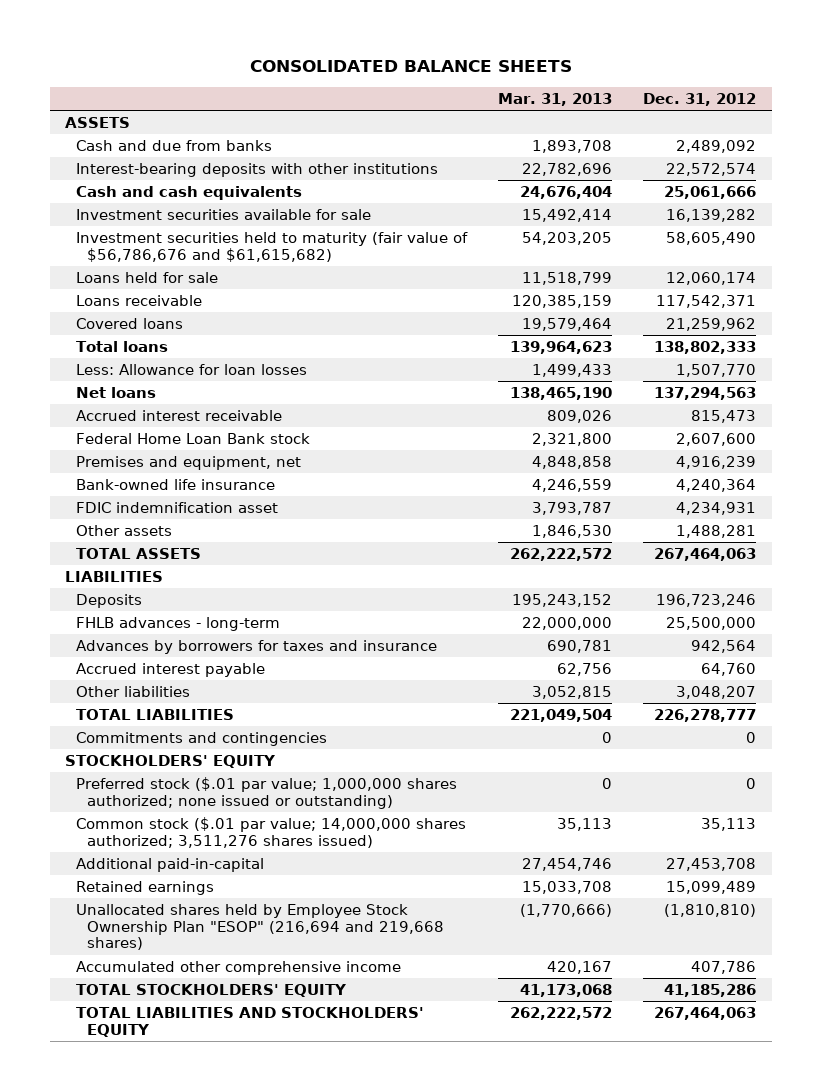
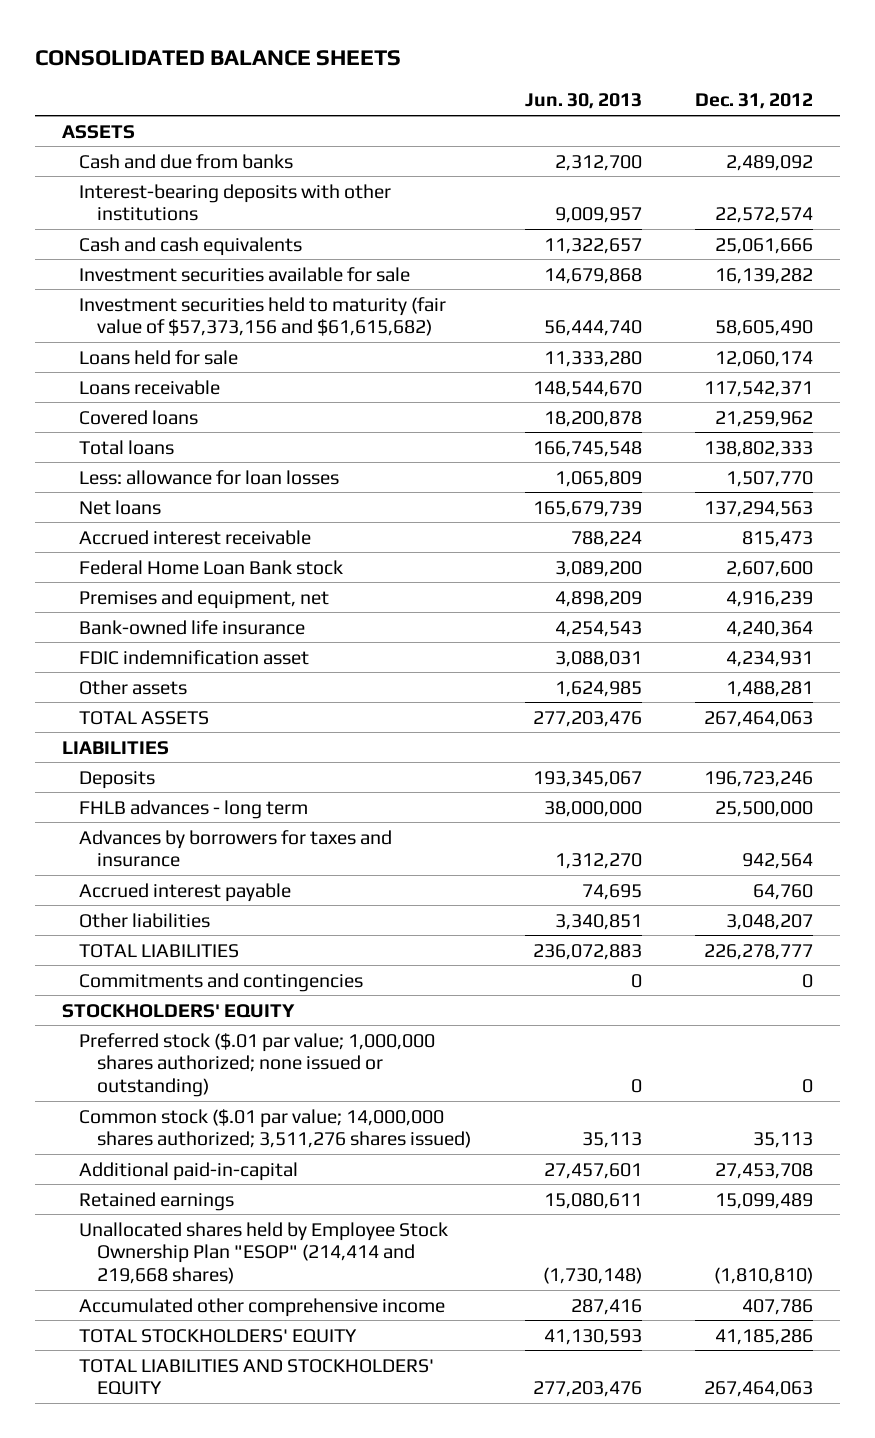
- | Mar. 31, 2013 | Dec. 31, 2012
+ | Jun. 30, 2013 | Dec. 31, 2012
- Investment securities held to maturity (fair value of $56,786,676 and $61,615,682) | 54,203,205 | 58,605,490
+ Investment securities held to maturity (fair value of $57,373,156 and $61,615,682) | 56,444,740 | 58,605,490
- Less: Allowance for loan losses | 1,499,433 | 1,507,770
+ Less: allowance for loan losses | 1,065,809 | 1,507,770
- FHLB advances - long-term | 22,000,000 | 25,500,000
+ FHLB advances - long term | 38,000,000 | 25,500,000
- Unallocated shares held by Employee Stock Ownership Plan "ESOP" (216,694 and 219,668 shares) | (1,770,666) | (1,810,810)
+ Unallocated shares held by Employee Stock Ownership Plan "ESOP" (214,414 and 219,668 shares) | (1,730,148) | (1,810,810)

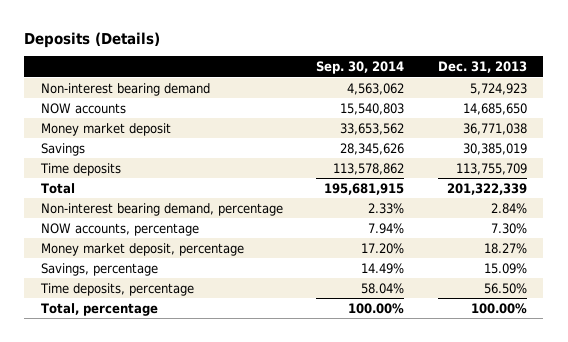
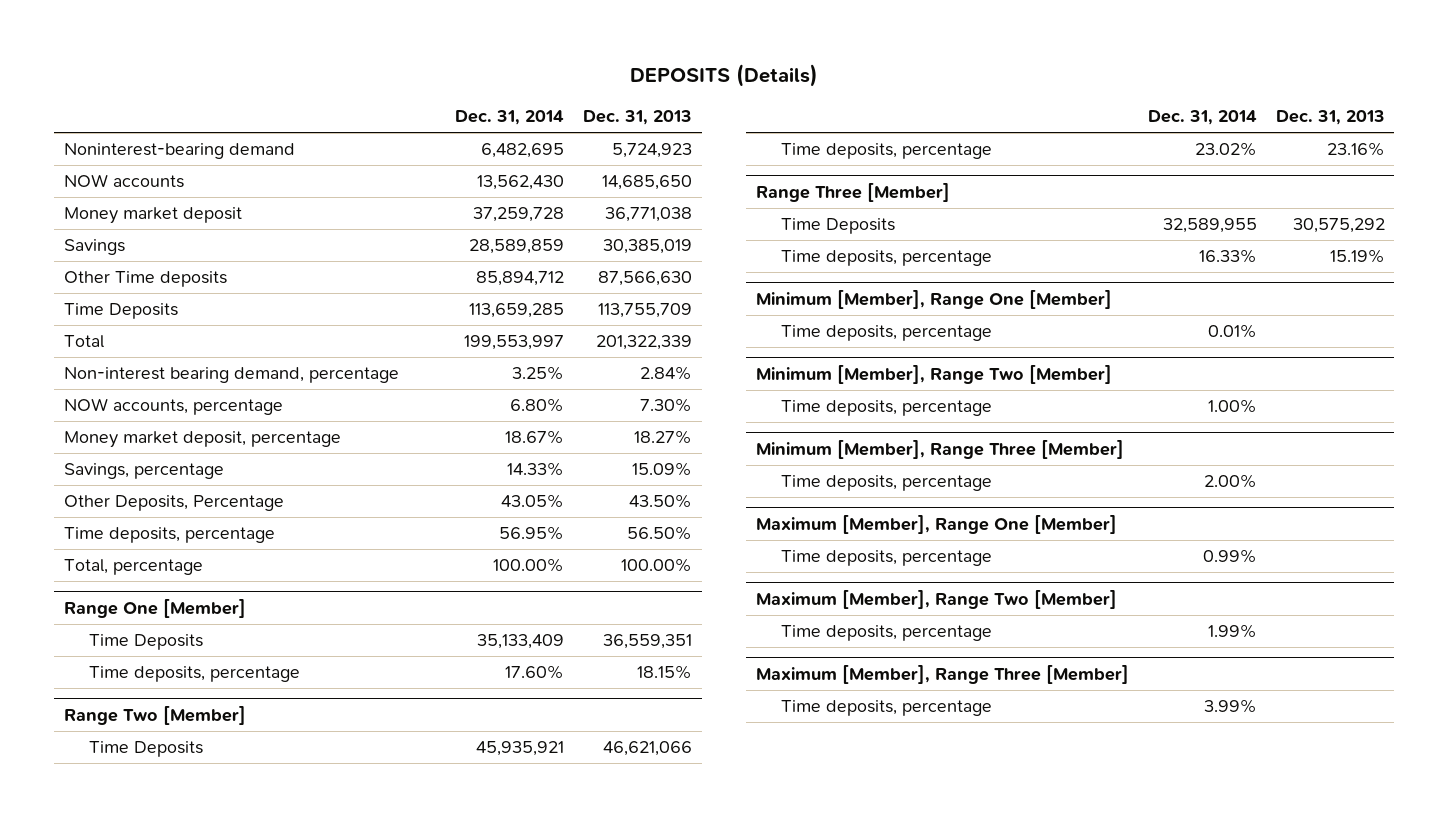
- Deposits (Details)
+ DEPOSITS (Details)
- | Sep. 30, 2014 | Dec. 31, 2013
+ | Dec. 31, 2014 | Dec. 31, 2013
- Non-interest bearing demand | 4,563,062 | 5,724,923
+ Noninterest-bearing demand | 6,482,695 | 5,724,923
- Time deposits | 113,578,862 | 113,755,709
+ Other Time deposits | 85,894,712 | 87,566,630
+ Time Deposits | 113,659,285 | 113,755,709
+ Other Deposits, Percentage | 43.05% | 43.50%
+ Range One [Member]
+ Time Deposits | 35,133,409 | 36,559,351
+ Time deposits, percentage | 17.60% | 18.15%
+ Range Two [Member]
+ Time Deposits | 45,935,921 | 46,621,066
+ Time deposits, percentage | 23.02% | 23.16%
+ Range Three [Member]
+ Time Deposits | 32,589,955 | 30,575,292
+ Time deposits, percentage | 16.33% | 15.19%
+ Minimum [Member], Range One [Member]
+ Time deposits, percentage | 0.01% |
+ Minimum [Member], Range Two [Member]
+ Time deposits, percentage | 1.00% |
+ Minimum [Member], Range Three [Member]
+ Time deposits, percentage | 2.00% |
+ Maximum [Member], Range One [Member]
+ Time deposits, percentage | 0.99% |
+ Maximum [Member], Range Two [Member]
+ Time deposits, percentage | 1.99% |
+ Maximum [Member], Range Three [Member]
+ Time deposits, percentage | 3.99% |

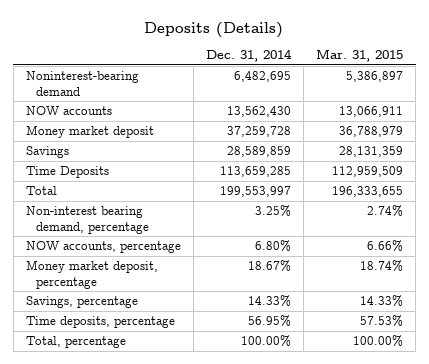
- DEPOSITS (Details)
+ Deposits (Details)
- | Dec. 31, 2014 | Dec. 31, 2013
+ | Dec. 31, 2014 | Mar. 31, 2015
- Other Time deposits | 85,894,712 | 87,566,630
- Other Deposits, Percentage | 43.05% | 43.50%
- Range One [Member]
- Time Deposits | 35,133,409 | 36,559,351
- Time deposits, percentage | 17.60% | 18.15%
- Range Two [Member]
- Time Deposits | 45,935,921 | 46,621,066
- Time deposits, percentage | 23.02% | 23.16%
- Range Three [Member]
- Time Deposits | 32,589,955 | 30,575,292
- Time deposits, percentage | 16.33% | 15.19%
- Minimum [Member], Range One [Member]
- Time deposits, percentage | 0.01% |
- Minimum [Member], Range Two [Member]
- Time deposits, percentage | 1.00% |
- Minimum [Member], Range Three [Member]
- Time deposits, percentage | 2.00% |
- Maximum [Member], Range One [Member]
- Time deposits, percentage | 0.99% |
- Maximum [Member], Range Two [Member]
- Time deposits, percentage | 1.99% |
- Maximum [Member], Range Three [Member]
- Time deposits, percentage | 3.99% |

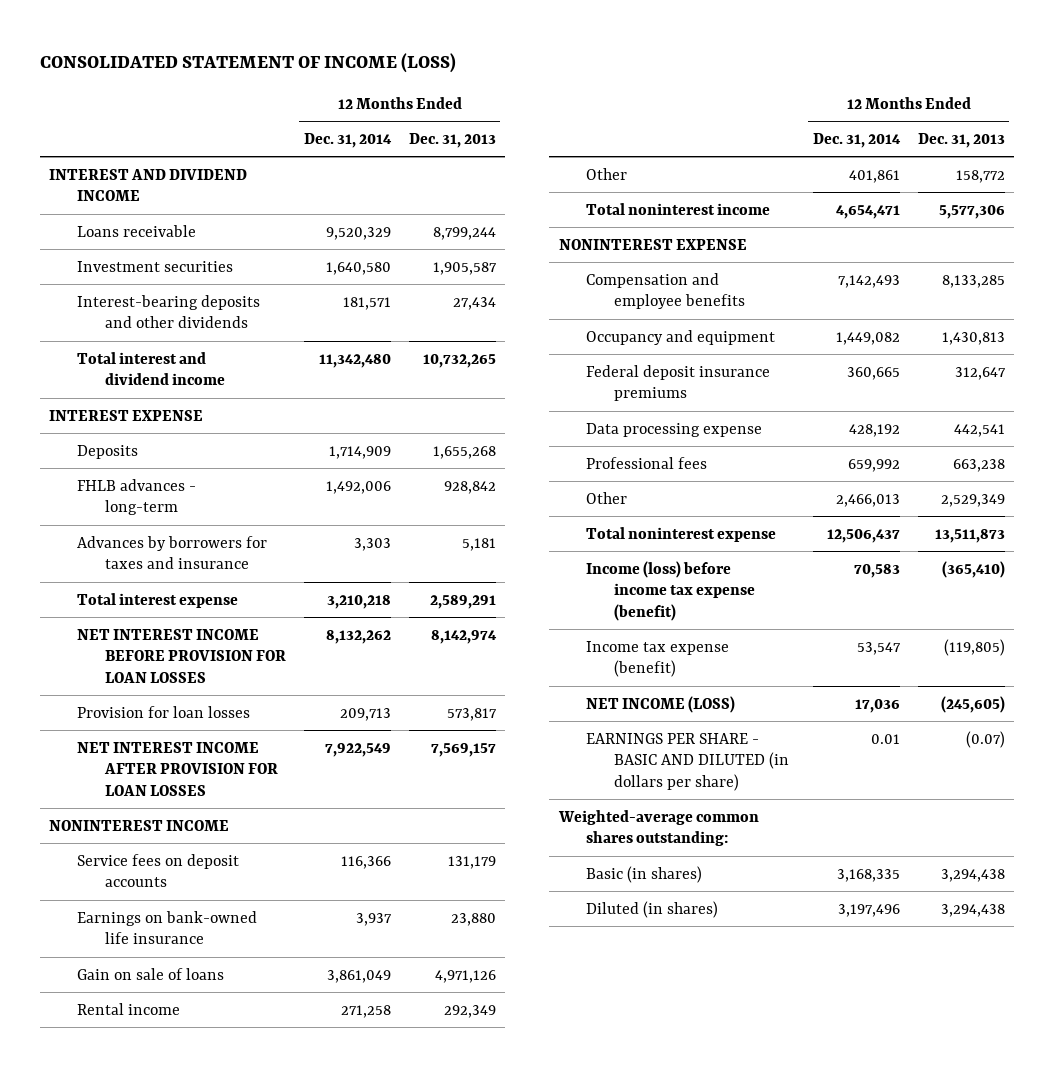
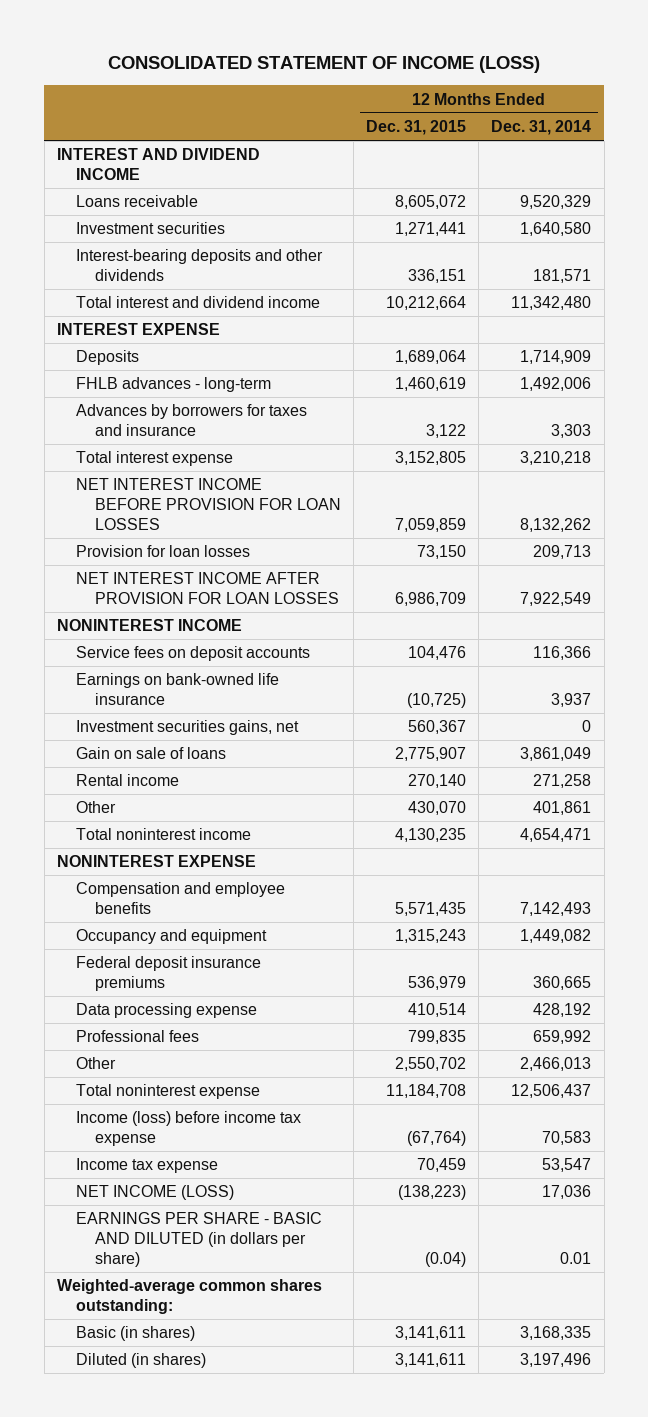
- | 12 Months Ended Dec. 31, 2014 | 12 Months Ended Dec. 31, 2013
+ | 12 Months Ended Dec. 31, 2015 | 12 Months Ended Dec. 31, 2014
+ Investment securities gains, net | 560,367 | 0
- Income (loss) before income tax expense (benefit) | 70,583 | (365,410)
- Income tax expense (benefit) | 53,547 | (119,805)
+ Income (loss) before income tax expense | (67,764) | 70,583
+ Income tax expense | 70,459 | 53,547

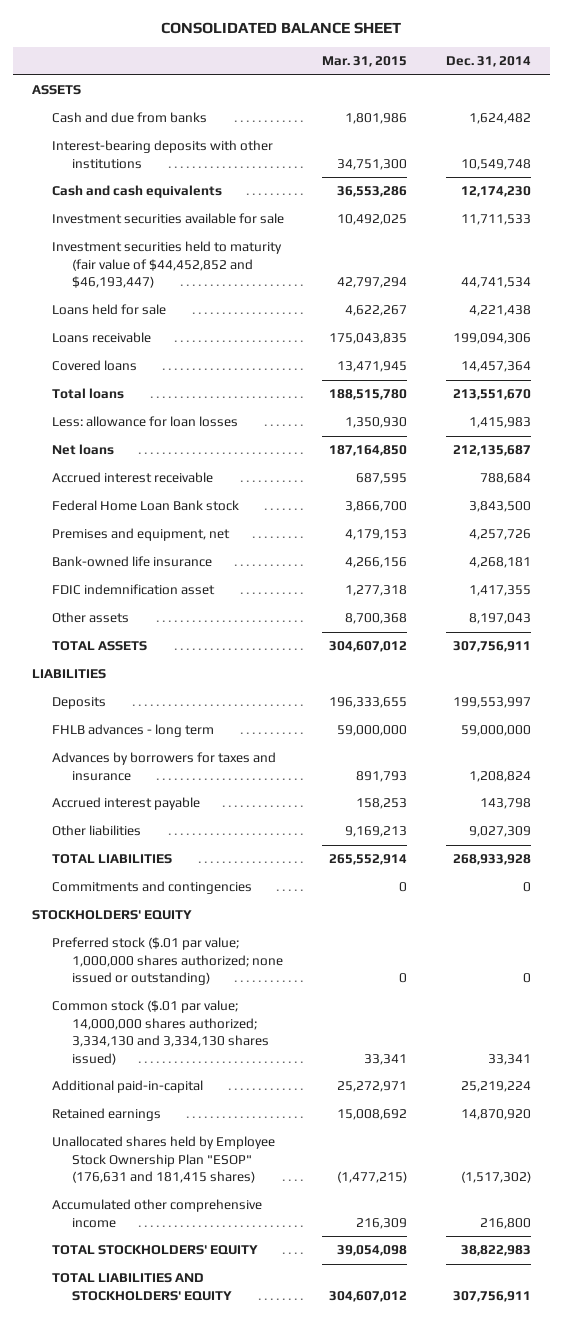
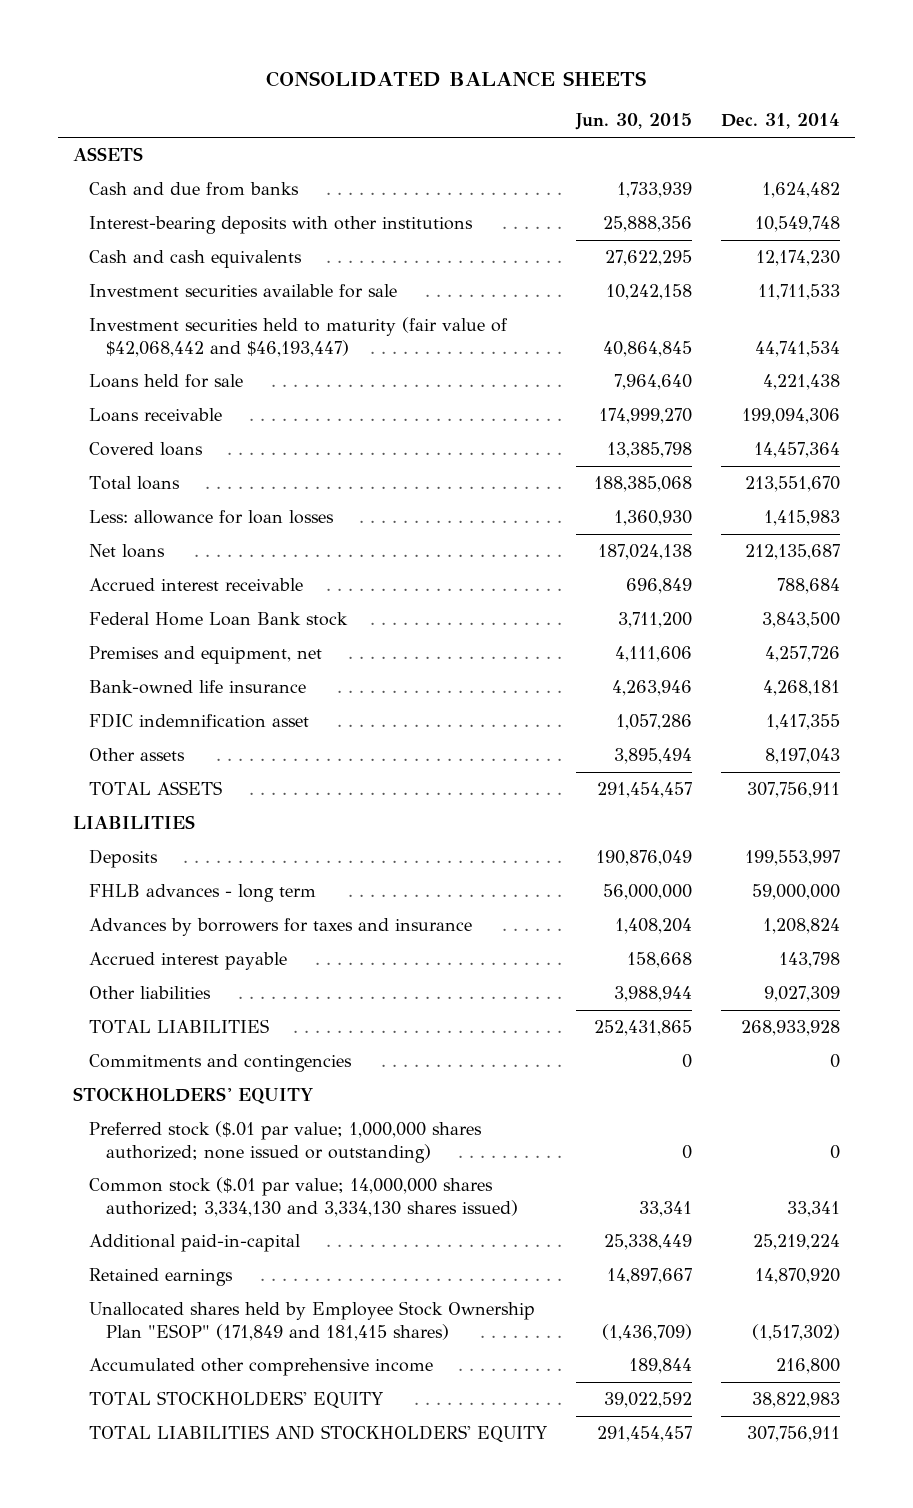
- CONSOLIDATED BALANCE SHEET
+ CONSOLIDATED BALANCE SHEETS
- | Mar. 31, 2015 | Dec. 31, 2014
+ | Jun. 30, 2015 | Dec. 31, 2014
- Investment securities held to maturity (fair value of $44,452,852 and $46,193,447) | 42,797,294 | 44,741,534
+ Investment securities held to maturity (fair value of $42,068,442 and $46,193,447) | 40,864,845 | 44,741,534
- Unallocated shares held by Employee Stock Ownership Plan "ESOP" (176,631 and 181,415 shares) | (1,477,215) | (1,517,302)
+ Unallocated shares held by Employee Stock Ownership Plan "ESOP" (171,849 and 181,415 shares) | (1,436,709) | (1,517,302)

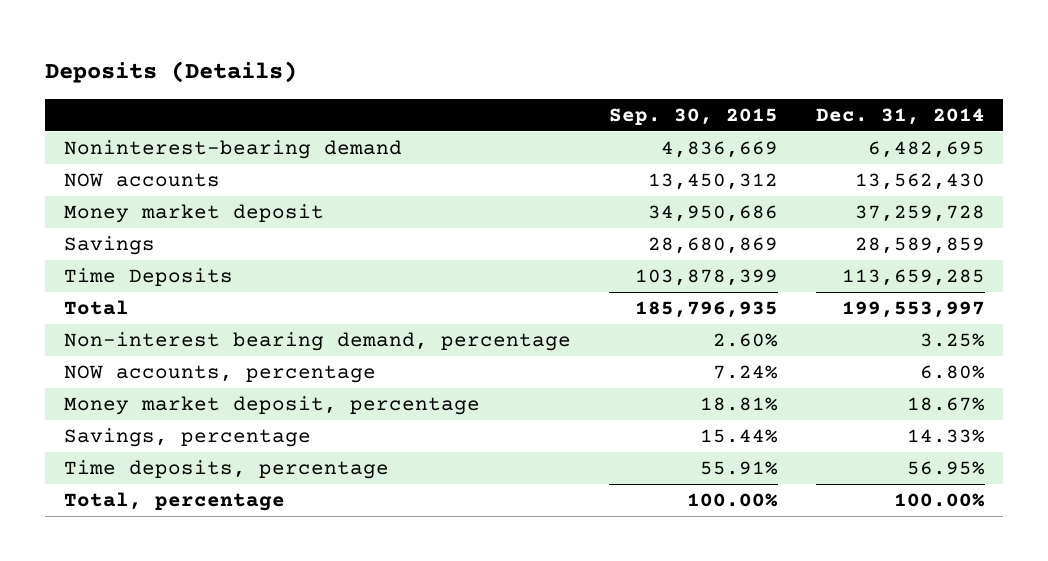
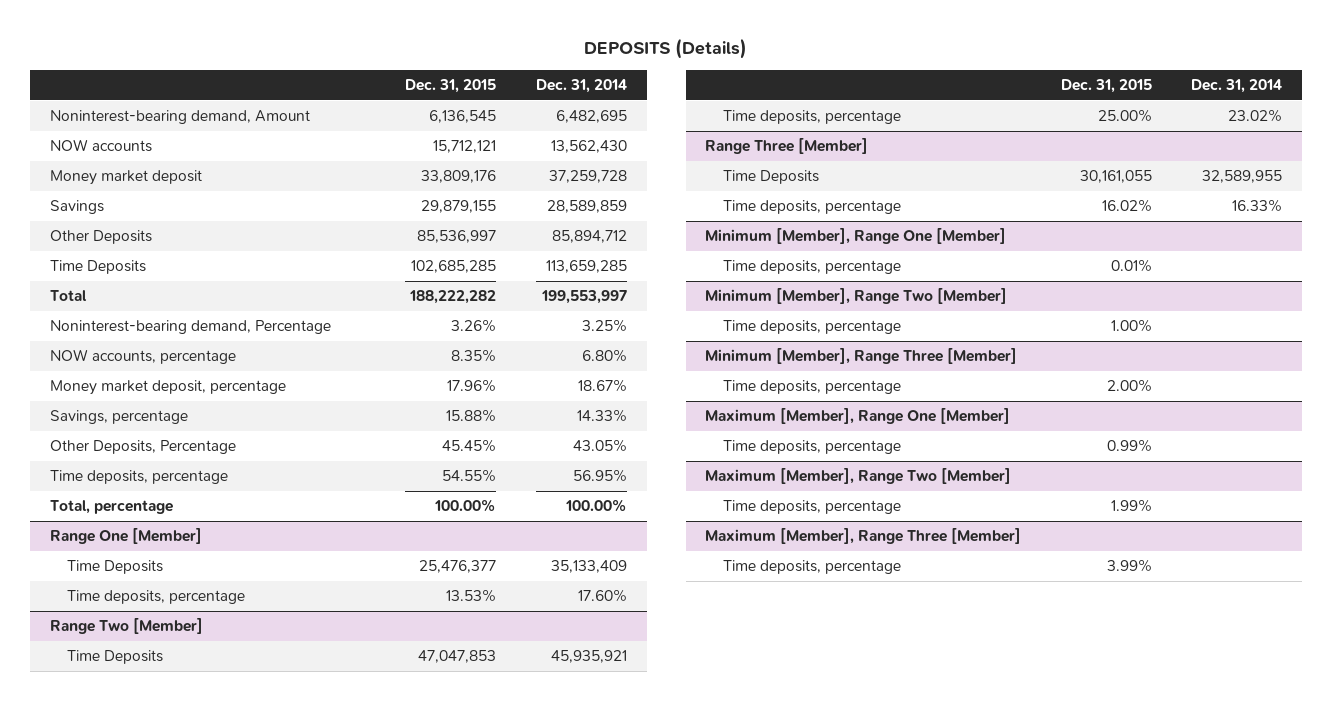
- Deposits (Details)
+ DEPOSITS (Details)
- | Sep. 30, 2015 | Dec. 31, 2014
+ | Dec. 31, 2015 | Dec. 31, 2014
- Noninterest-bearing demand | 4,836,669 | 6,482,695
+ Noninterest-bearing demand, Amount | 6,136,545 | 6,482,695
+ Other Deposits | 85,536,997 | 85,894,712
- Non-interest bearing demand, percentage | 2.60% | 3.25%
+ Noninterest-bearing demand, Percentage | 3.26% | 3.25%
+ Other Deposits, Percentage | 45.45% | 43.05%
+ Range One [Member]
+ Time Deposits | 25,476,377 | 35,133,409
+ Time deposits, percentage | 13.53% | 17.60%
+ Range Two [Member]
+ Time Deposits | 47,047,853 | 45,935,921
+ Time deposits, percentage | 25.00% | 23.02%
+ Range Three [Member]
+ Time Deposits | 30,161,055 | 32,589,955
+ Time deposits, percentage | 16.02% | 16.33%
+ Minimum [Member], Range One [Member]
+ Time deposits, percentage | 0.01% |
+ Minimum [Member], Range Two [Member]
+ Time deposits, percentage | 1.00% |
+ Minimum [Member], Range Three [Member]
+ Time deposits, percentage | 2.00% |
+ Maximum [Member], Range One [Member]
+ Time deposits, percentage | 0.99% |
+ Maximum [Member], Range Two [Member]
+ Time deposits, percentage | 1.99% |
+ Maximum [Member], Range Three [Member]
+ Time deposits, percentage | 3.99% |

